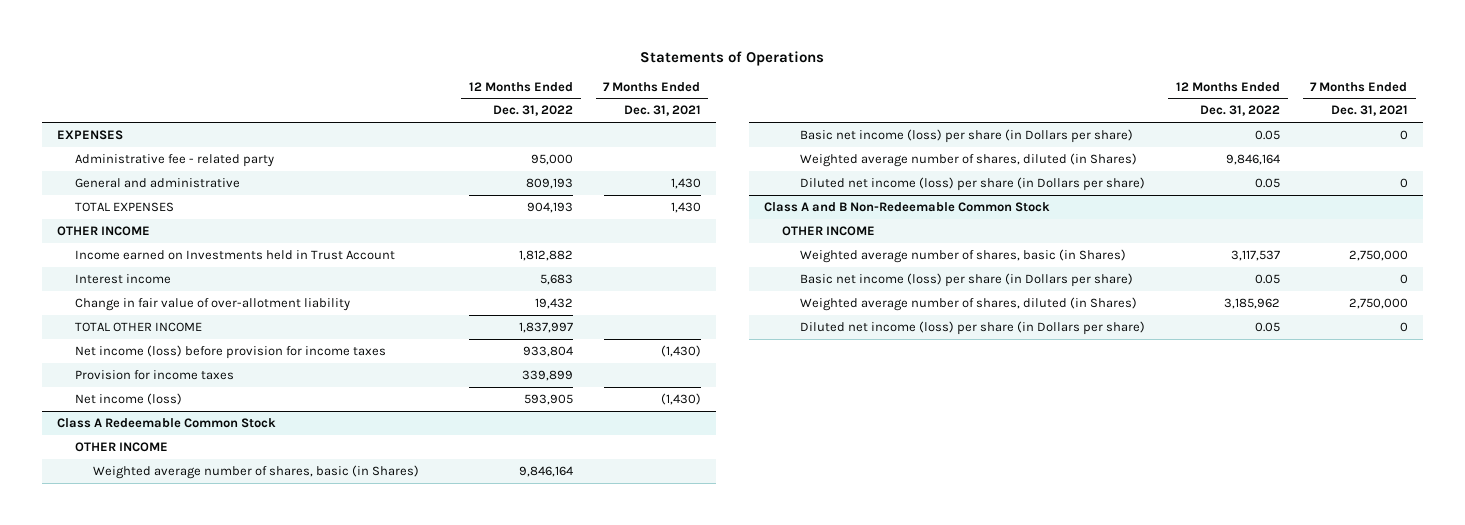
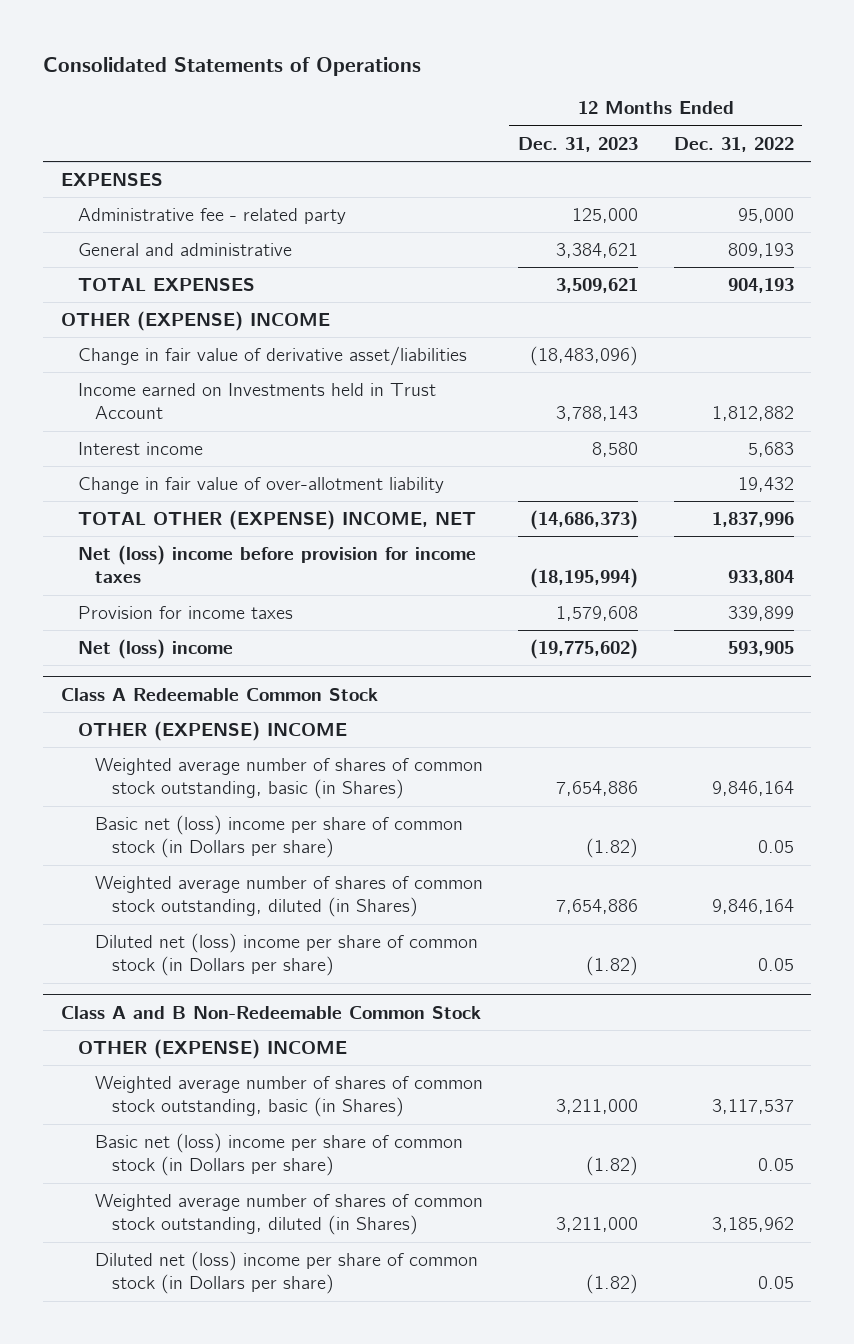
- Statements of Operations
+ Consolidated Statements of Operations
- | 12 Months Ended Dec. 31, 2022 | 7 Months Ended Dec. 31, 2021
+ | 12 Months Ended Dec. 31, 2023 | 12 Months Ended Dec. 31, 2022
- OTHER INCOME
+ OTHER (EXPENSE) INCOME
+ Change in fair value of derivative asset/liabilities | (18,483,096) |
- TOTAL OTHER INCOME | 1,837,997 |
- Net income (loss) before provision for income taxes | 933,804 | (1,430)
+ TOTAL OTHER (EXPENSE) INCOME, NET | (14,686,373) | 1,837,996
+ Net (loss) income before provision for income taxes | (18,195,994) | 933,804
- Net income (loss) | 593,905 | (1,430)
+ Net (loss) income | (19,775,602) | 593,905
@ Class A Redeemable Common Stock
- OTHER INCOME
- Weighted average number of shares, basic (in Shares) | 9,846,164 |
- Basic net income (loss) per share (in Dollars per share) | 0.05 | 0
- Weighted average number of shares, diluted (in Shares) | 9,846,164 |
- Diluted net income (loss) per share (in Dollars per share) | 0.05 | 0
+ OTHER (EXPENSE) INCOME
+ Weighted average number of shares of common stock outstanding, basic (in Shares) | 7,654,886 | 9,846,164
+ Basic net (loss) income per share of common stock (in Dollars per share) | (1.82) | 0.05
+ Weighted average number of shares of common stock outstanding, diluted (in Shares) | 7,654,886 | 9,846,164
+ Diluted net (loss) income per share of common stock (in Dollars per share) | (1.82) | 0.05
@ Class A and B Non-Redeemable Common Stock
- OTHER INCOME
- Weighted average number of shares, basic (in Shares) | 3,117,537 | 2,750,000
- Basic net income (loss) per share (in Dollars per share) | 0.05 | 0
- Weighted average number of shares, diluted (in Shares) | 3,185,962 | 2,750,000
- Diluted net income (loss) per share (in Dollars per share) | 0.05 | 0
+ OTHER (EXPENSE) INCOME
+ Weighted average number of shares of common stock outstanding, basic (in Shares) | 3,211,000 | 3,117,537
+ Basic net (loss) income per share of common stock (in Dollars per share) | (1.82) | 0.05
+ Weighted average number of shares of common stock outstanding, diluted (in Shares) | 3,211,000 | 3,185,962
+ Diluted net (loss) income per share of common stock (in Dollars per share) | (1.82) | 0.05

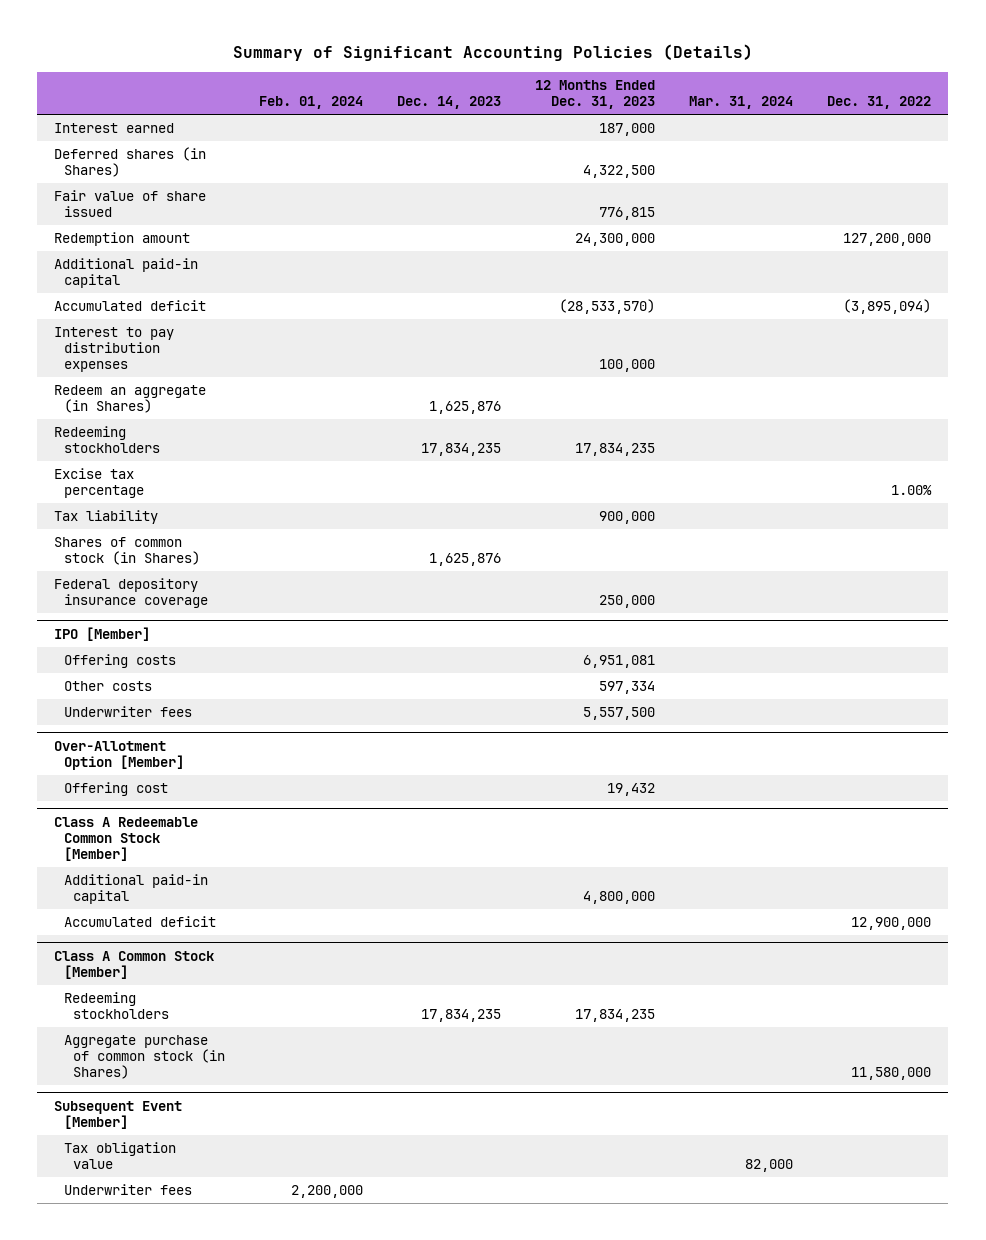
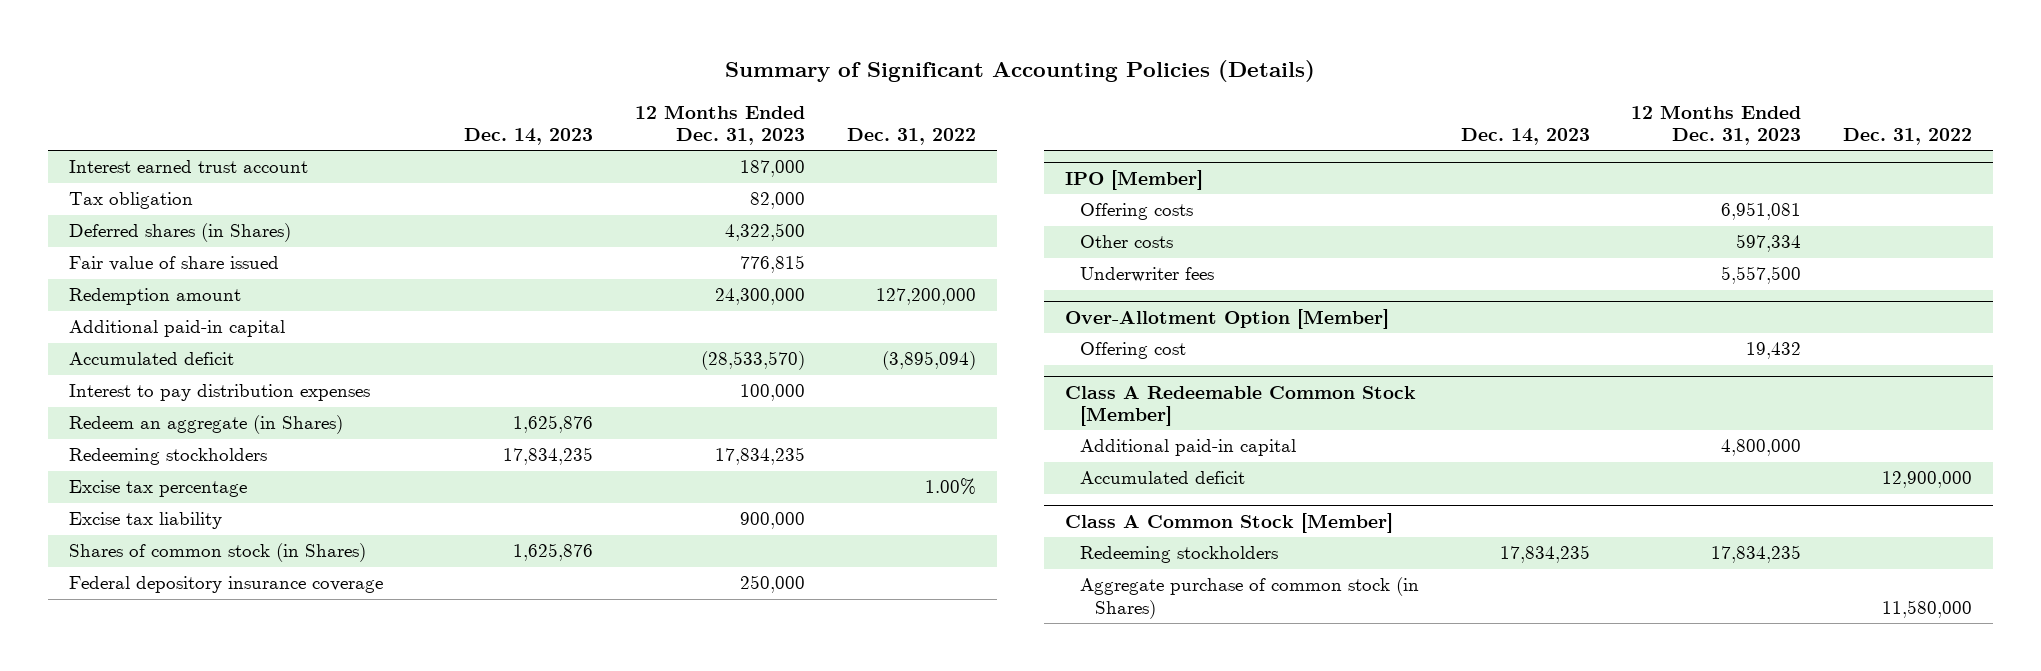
- | Feb. 01, 2024 | Dec. 14, 2023 | 12 Months Ended Dec. 31, 2023 | Mar. 31, 2024 | Dec. 31, 2022
+ | Dec. 14, 2023 | 12 Months Ended Dec. 31, 2023 | Dec. 31, 2022
- Interest earned | | | 187,000 | |
+ Interest earned trust account | | 187,000 |
+ Tax obligation | | 82,000 |
- Tax liability | | | 900,000 | |
+ Excise tax liability | | 900,000 |
- Subsequent Event [Member]
- Tax obligation value | | | | 82,000 |
- Underwriter fees | 2,200,000 | | | |

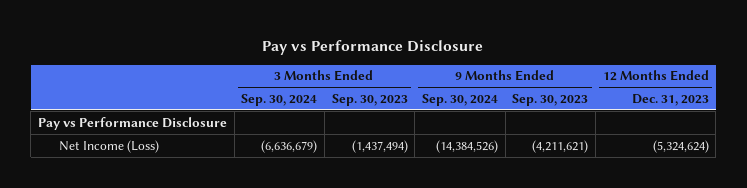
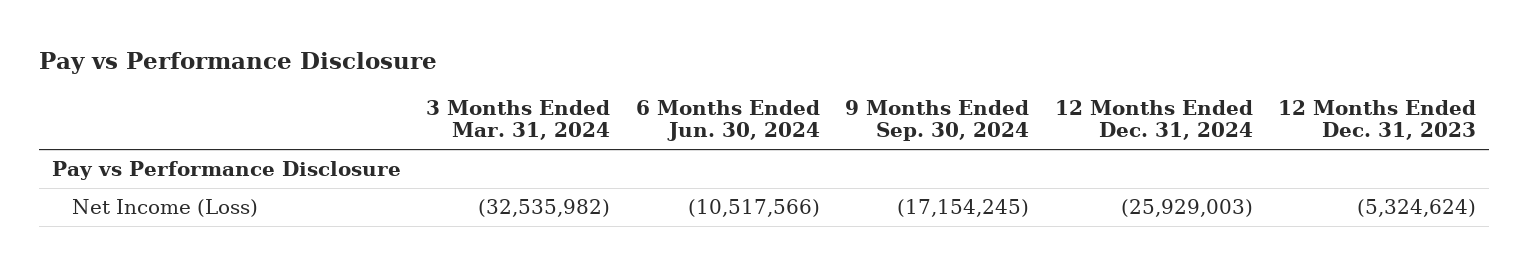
- | 3 Months Ended Sep. 30, 2024 | 3 Months Ended Sep. 30, 2023 | 9 Months Ended Sep. 30, 2024 | 9 Months Ended Sep. 30, 2023 | 12 Months Ended Dec. 31, 2023
+ | 3 Months Ended Mar. 31, 2024 | 6 Months Ended Jun. 30, 2024 | 9 Months Ended Sep. 30, 2024 | 12 Months Ended Dec. 31, 2024 | 12 Months Ended Dec. 31, 2023
- Net Income (Loss) | (6,636,679) | (1,437,494) | (14,384,526) | (4,211,621) | (5,324,624)
+ Net Income (Loss) | (32,535,982) | (10,517,566) | (17,154,245) | (25,929,003) | (5,324,624)

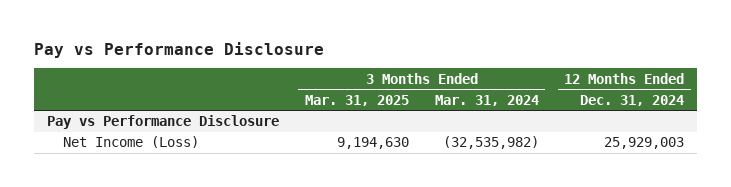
- | 3 Months Ended Mar. 31, 2024 | 6 Months Ended Jun. 30, 2024 | 9 Months Ended Sep. 30, 2024 | 12 Months Ended Dec. 31, 2024 | 12 Months Ended Dec. 31, 2023
+ | 3 Months Ended Mar. 31, 2025 | 3 Months Ended Mar. 31, 2024 | 12 Months Ended Dec. 31, 2024
- Net Income (Loss) | (32,535,982) | (10,517,566) | (17,154,245) | (25,929,003) | (5,324,624)
+ Net Income (Loss) | 9,194,630 | (32,535,982) | 25,929,003

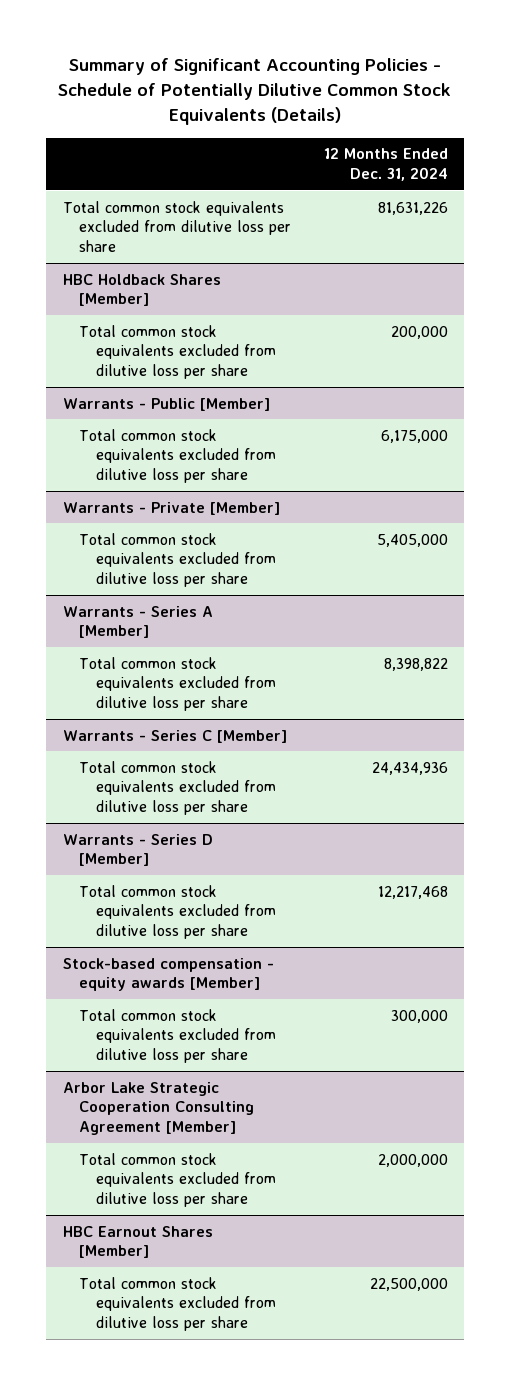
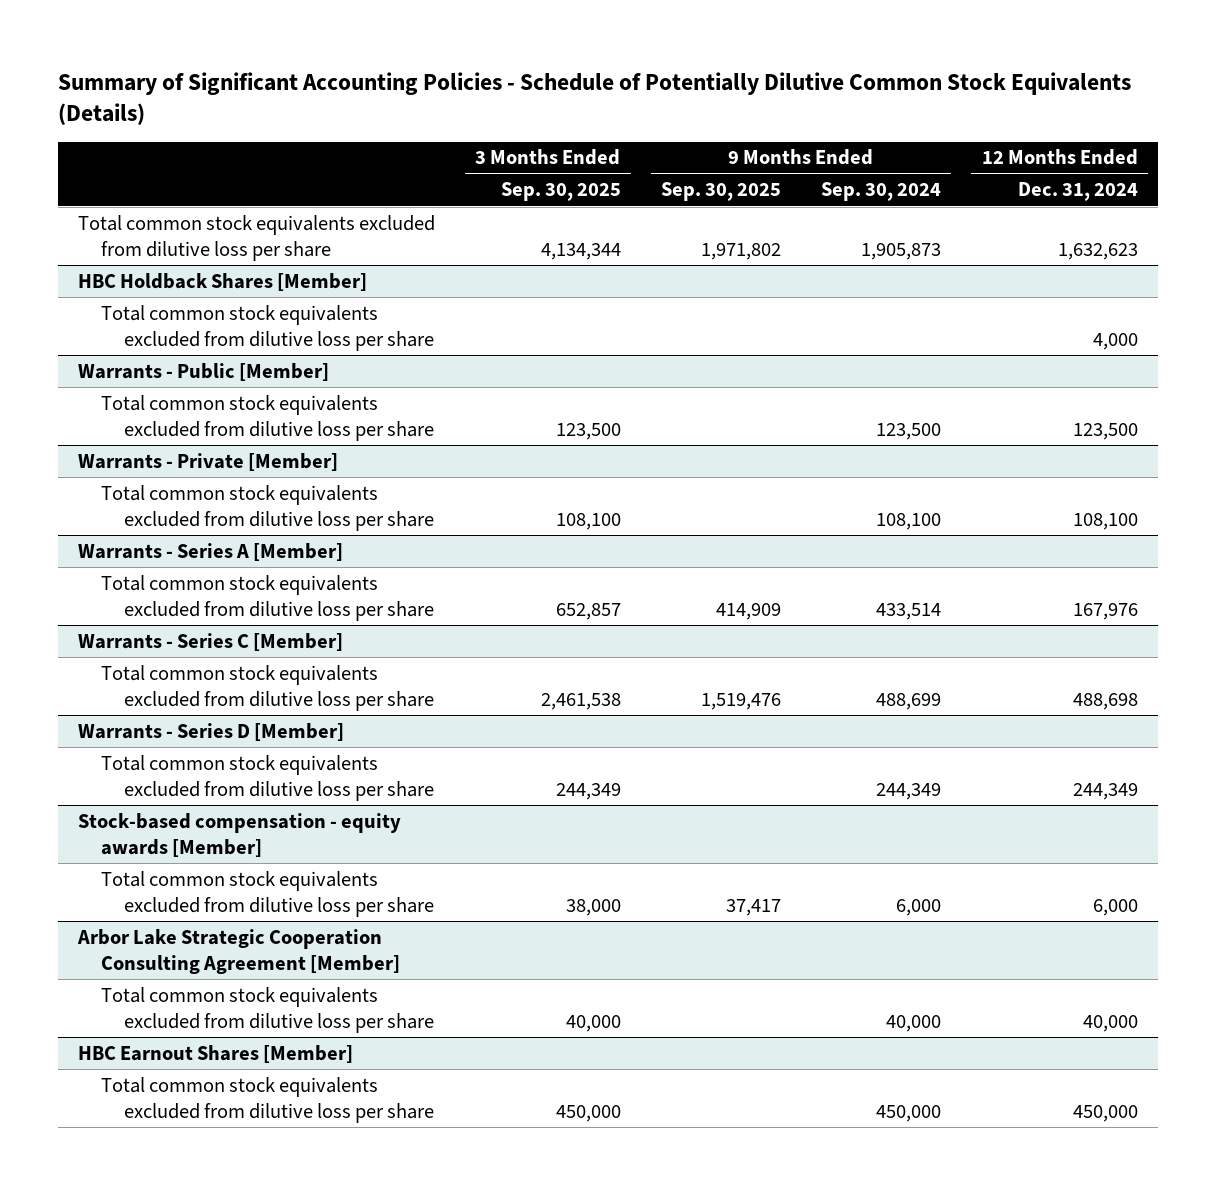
- | 12 Months Ended Dec. 31, 2024
+ | 3 Months Ended Sep. 30, 2025 | 9 Months Ended Sep. 30, 2025 | 9 Months Ended Sep. 30, 2024 | 12 Months Ended Dec. 31, 2024
- Total common stock equivalents excluded from dilutive loss per share | 81,631,226
+ Total common stock equivalents excluded from dilutive loss per share | 4,134,344 | 1,971,802 | 1,905,873 | 1,632,623
@ HBC Holdback Shares [Member]
- Total common stock equivalents excluded from dilutive loss per share | 200,000
+ Total common stock equivalents excluded from dilutive loss per share | | | | 4,000
@ Warrants - Public [Member]
- Total common stock equivalents excluded from dilutive loss per share | 6,175,000
+ Total common stock equivalents excluded from dilutive loss per share | 123,500 | | 123,500 | 123,500
@ Warrants - Private [Member]
- Total common stock equivalents excluded from dilutive loss per share | 5,405,000
+ Total common stock equivalents excluded from dilutive loss per share | 108,100 | | 108,100 | 108,100
@ Warrants - Series A [Member]
- Total common stock equivalents excluded from dilutive loss per share | 8,398,822
+ Total common stock equivalents excluded from dilutive loss per share | 652,857 | 414,909 | 433,514 | 167,976
@ Warrants - Series C [Member]
- Total common stock equivalents excluded from dilutive loss per share | 24,434,936
+ Total common stock equivalents excluded from dilutive loss per share | 2,461,538 | 1,519,476 | 488,699 | 488,698
@ Warrants - Series D [Member]
- Total common stock equivalents excluded from dilutive loss per share | 12,217,468
+ Total common stock equivalents excluded from dilutive loss per share | 244,349 | | 244,349 | 244,349
@ Stock-based compensation - equity awards [Member]
- Total common stock equivalents excluded from dilutive loss per share | 300,000
+ Total common stock equivalents excluded from dilutive loss per share | 38,000 | 37,417 | 6,000 | 6,000
@ Arbor Lake Strategic Cooperation Consulting Agreement [Member]
- Total common stock equivalents excluded from dilutive loss per share | 2,000,000
+ Total common stock equivalents excluded from dilutive loss per share | 40,000 | | 40,000 | 40,000
@ HBC Earnout Shares [Member]
- Total common stock equivalents excluded from dilutive loss per share | 22,500,000
+ Total common stock equivalents excluded from dilutive loss per share | 450,000 | | 450,000 | 450,000

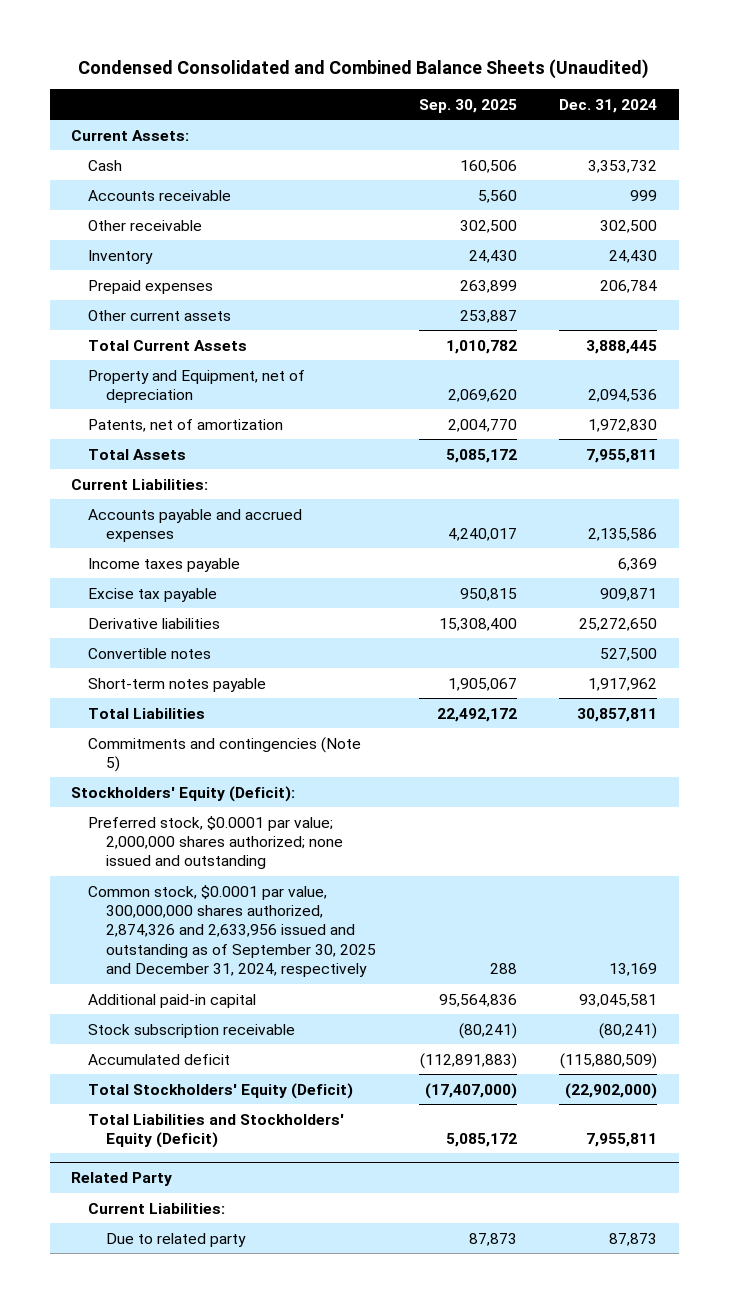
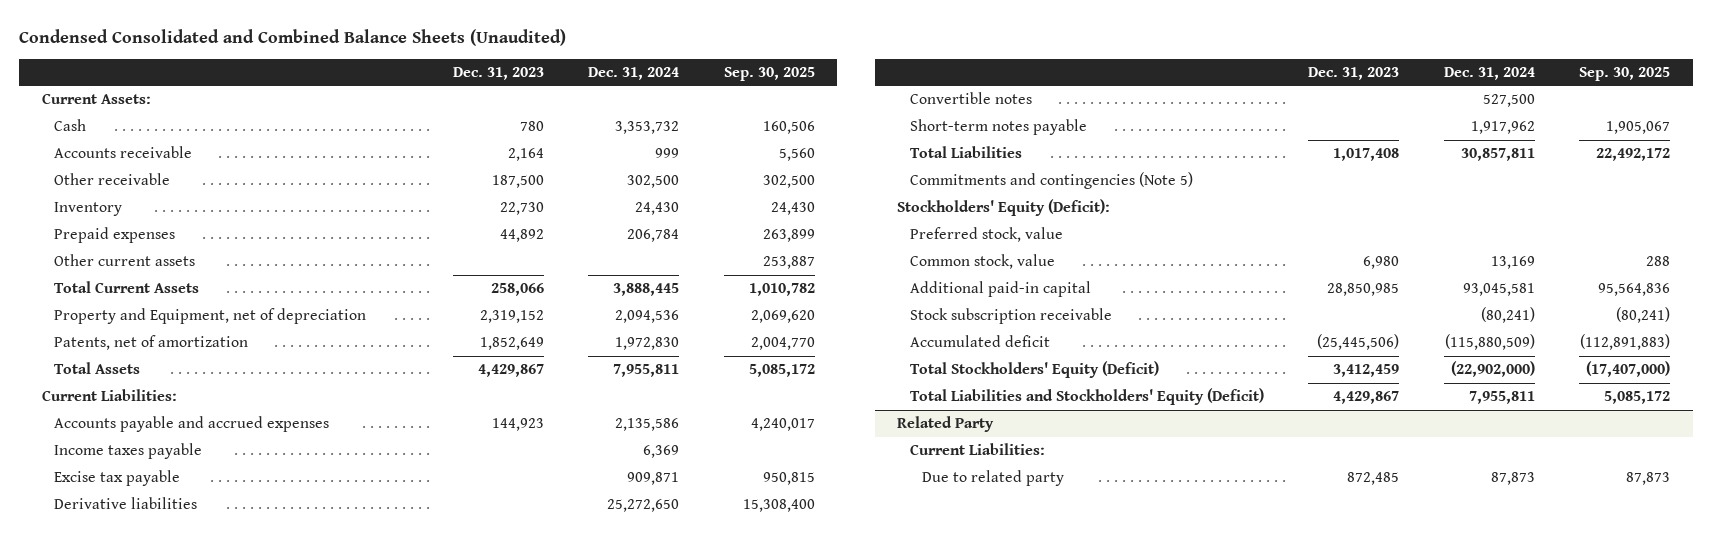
- | Sep. 30, 2025 | Dec. 31, 2024
+ | Dec. 31, 2023 | Dec. 31, 2024 | Sep. 30, 2025
- Preferred stock, $0.0001 par value; 2,000,000 shares authorized; none issued and outstanding
- Common stock, $0.0001 par value, 300,000,000 shares authorized, 2,874,326 and 2,633,956 issued and outstanding as of September 30, 2025 and December 31, 2024, respectively | 288 | 13,169
+ Preferred stock, value
+ Common stock, value | 6,980 | 13,169 | 288

